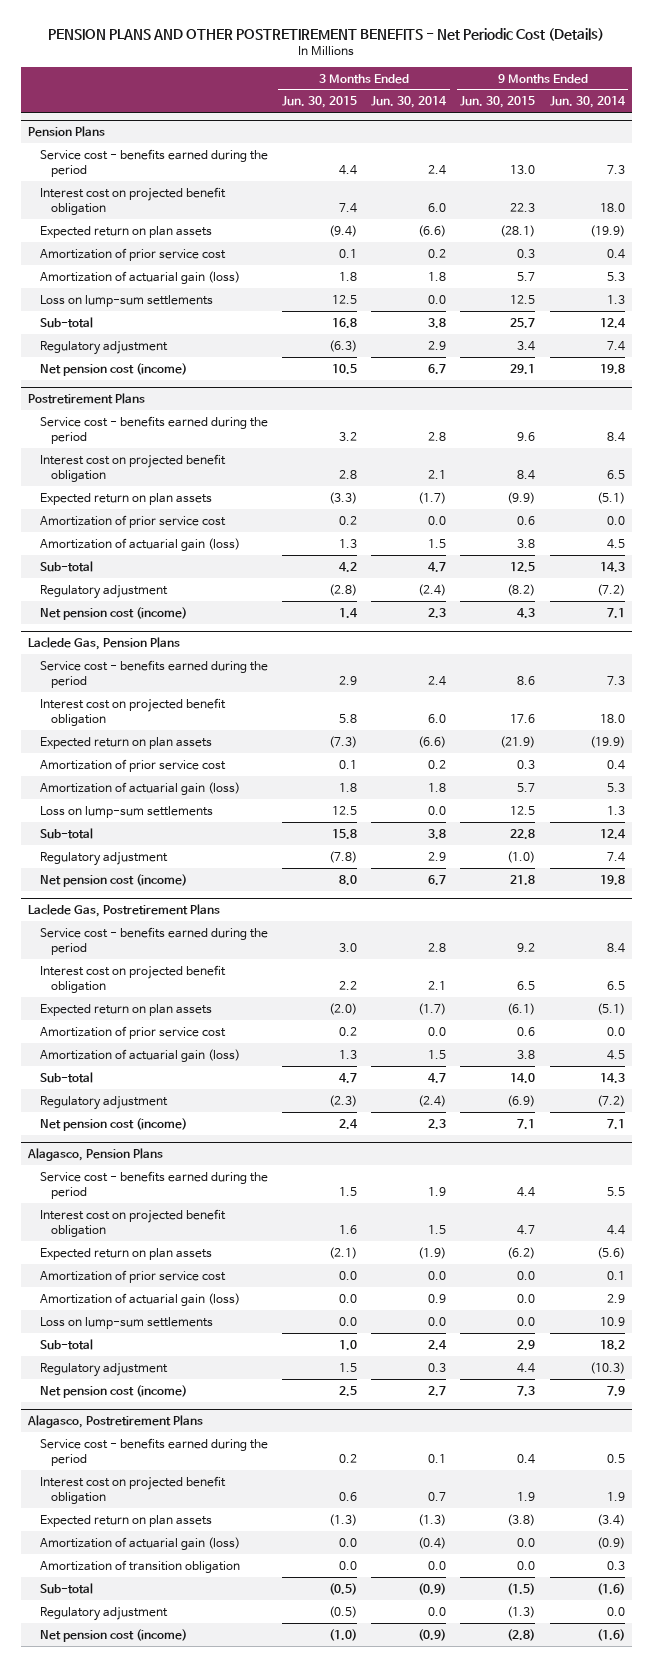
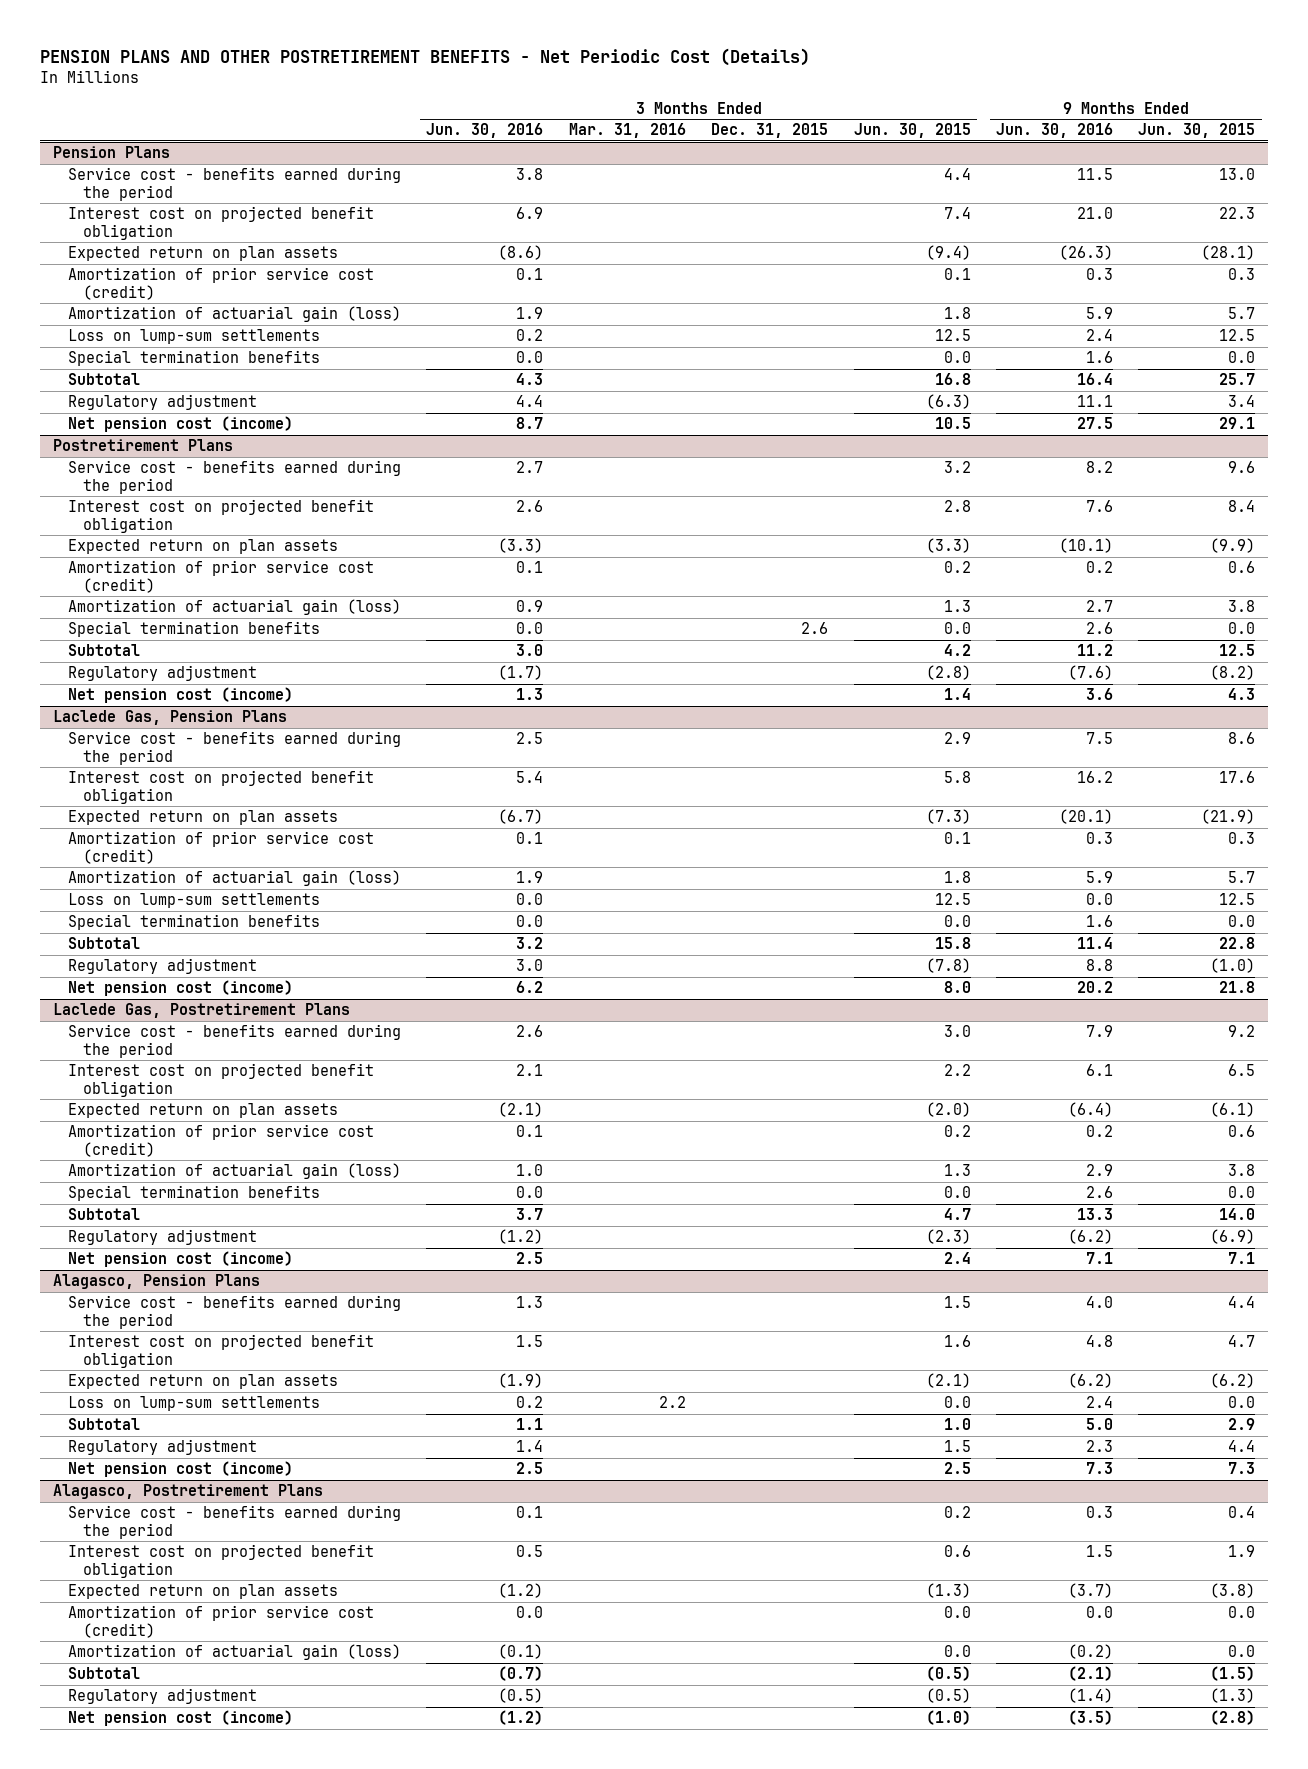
- | 3 Months Ended Jun. 30, 2015 | 3 Months Ended Jun. 30, 2014 | 9 Months Ended Jun. 30, 2015 | 9 Months Ended Jun. 30, 2014
+ | 3 Months Ended Jun. 30, 2016 | 3 Months Ended Mar. 31, 2016 | 3 Months Ended Dec. 31, 2015 | 3 Months Ended Jun. 30, 2015 | 9 Months Ended Jun. 30, 2016 | 9 Months Ended Jun. 30, 2015
@ Pension Plans
- Amortization of prior service cost | 0.1 | 0.2 | 0.3 | 0.4
+ Amortization of prior service cost (credit) | 0.1 | | | 0.1 | 0.3 | 0.3
- Sub-total | 16.8 | 3.8 | 25.7 | 12.4
+ Special termination benefits | 0.0 | | | 0.0 | 1.6 | 0.0
+ Subtotal | 4.3 | | | 16.8 | 16.4 | 25.7
@ Postretirement Plans
- Amortization of prior service cost | 0.2 | 0.0 | 0.6 | 0.0
+ Amortization of prior service cost (credit) | 0.1 | | | 0.2 | 0.2 | 0.6
- Sub-total | 4.2 | 4.7 | 12.5 | 14.3
+ Special termination benefits | 0.0 | | 2.6 | 0.0 | 2.6 | 0.0
+ Subtotal | 3.0 | | | 4.2 | 11.2 | 12.5
@ Laclede Gas, Pension Plans
- Amortization of prior service cost | 0.1 | 0.2 | 0.3 | 0.4
+ Amortization of prior service cost (credit) | 0.1 | | | 0.1 | 0.3 | 0.3
- Sub-total | 15.8 | 3.8 | 22.8 | 12.4
+ Special termination benefits | 0.0 | | | 0.0 | 1.6 | 0.0
+ Subtotal | 3.2 | | | 15.8 | 11.4 | 22.8
@ Laclede Gas, Postretirement Plans
- Amortization of prior service cost | 0.2 | 0.0 | 0.6 | 0.0
+ Amortization of prior service cost (credit) | 0.1 | | | 0.2 | 0.2 | 0.6
- Sub-total | 4.7 | 4.7 | 14.0 | 14.3
+ Special termination benefits | 0.0 | | | 0.0 | 2.6 | 0.0
+ Subtotal | 3.7 | | | 4.7 | 13.3 | 14.0
@ Alagasco, Pension Plans
- Amortization of prior service cost | 0.0 | 0.0 | 0.0 | 0.1
- Amortization of actuarial gain (loss) | 0.0 | 0.9 | 0.0 | 2.9
- Sub-total | 1.0 | 2.4 | 2.9 | 18.2
+ Subtotal | 1.1 | | | 1.0 | 5.0 | 2.9
@ Alagasco, Postretirement Plans
+ Amortization of prior service cost (credit) | 0.0 | | | 0.0 | 0.0 | 0.0
- Amortization of transition obligation | 0.0 | 0.0 | 0.0 | 0.3
- Sub-total | (0.5) | (0.9) | (1.5) | (1.6)
+ Subtotal | (0.7) | | | (0.5) | (2.1) | (1.5)

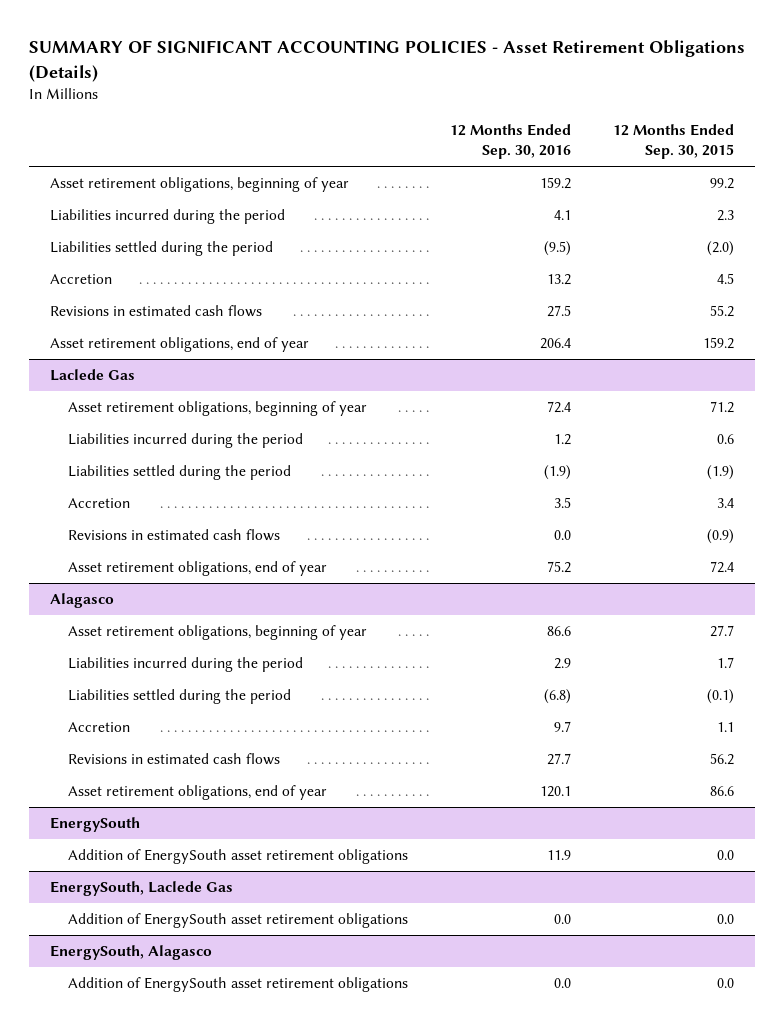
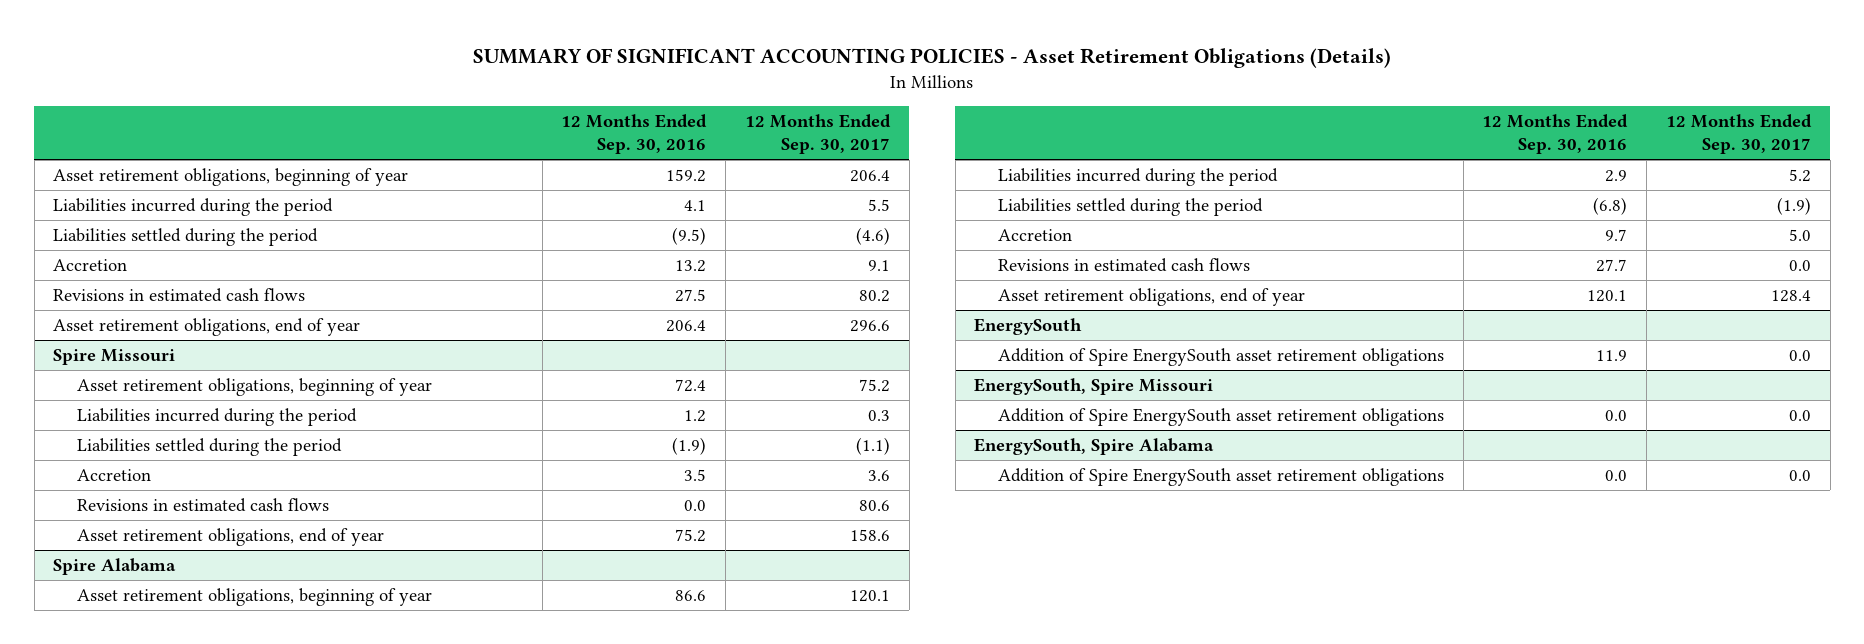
- | 12 Months Ended Sep. 30, 2016 | 12 Months Ended Sep. 30, 2015
+ | 12 Months Ended Sep. 30, 2016 | 12 Months Ended Sep. 30, 2017
- Laclede Gas
+ Spire Missouri
- Alagasco
+ Spire Alabama
@ EnergySouth
- Addition of EnergySouth asset retirement obligations | 11.9 | 0.0
- EnergySouth, Laclede Gas
- Addition of EnergySouth asset retirement obligations | 0.0 | 0.0
- EnergySouth, Alagasco
- Addition of EnergySouth asset retirement obligations | 0.0 | 0.0
@ EnergySouth
+ Addition of Spire EnergySouth asset retirement obligations | 11.9 | 0.0
+ EnergySouth, Spire Missouri
+ Addition of Spire EnergySouth asset retirement obligations | 0.0 | 0.0
+ EnergySouth, Spire Alabama
+ Addition of Spire EnergySouth asset retirement obligations | 0.0 | 0.0

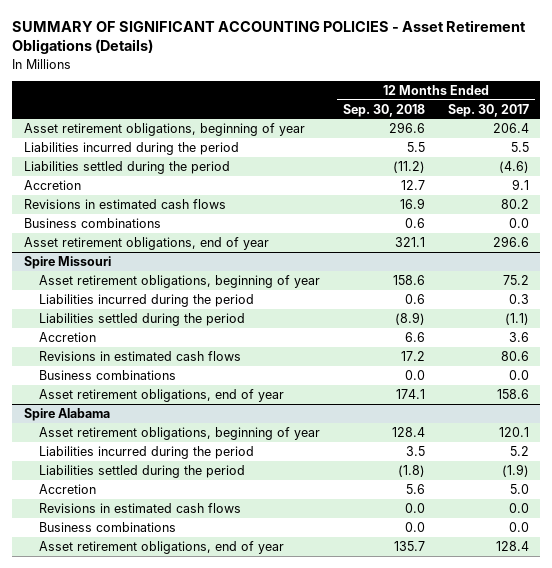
- | 12 Months Ended Sep. 30, 2016 | 12 Months Ended Sep. 30, 2017
+ | 12 Months Ended Sep. 30, 2018 | 12 Months Ended Sep. 30, 2017
+ Business combinations | 0.6 | 0.0
@ Spire Missouri
+ Business combinations | 0.0 | 0.0
@ Spire Alabama
+ Business combinations | 0.0 | 0.0
- EnergySouth
- Addition of Spire EnergySouth asset retirement obligations | 11.9 | 0.0
- EnergySouth, Spire Missouri
- Addition of Spire EnergySouth asset retirement obligations | 0.0 | 0.0
- EnergySouth, Spire Alabama
- Addition of Spire EnergySouth asset retirement obligations | 0.0 | 0.0

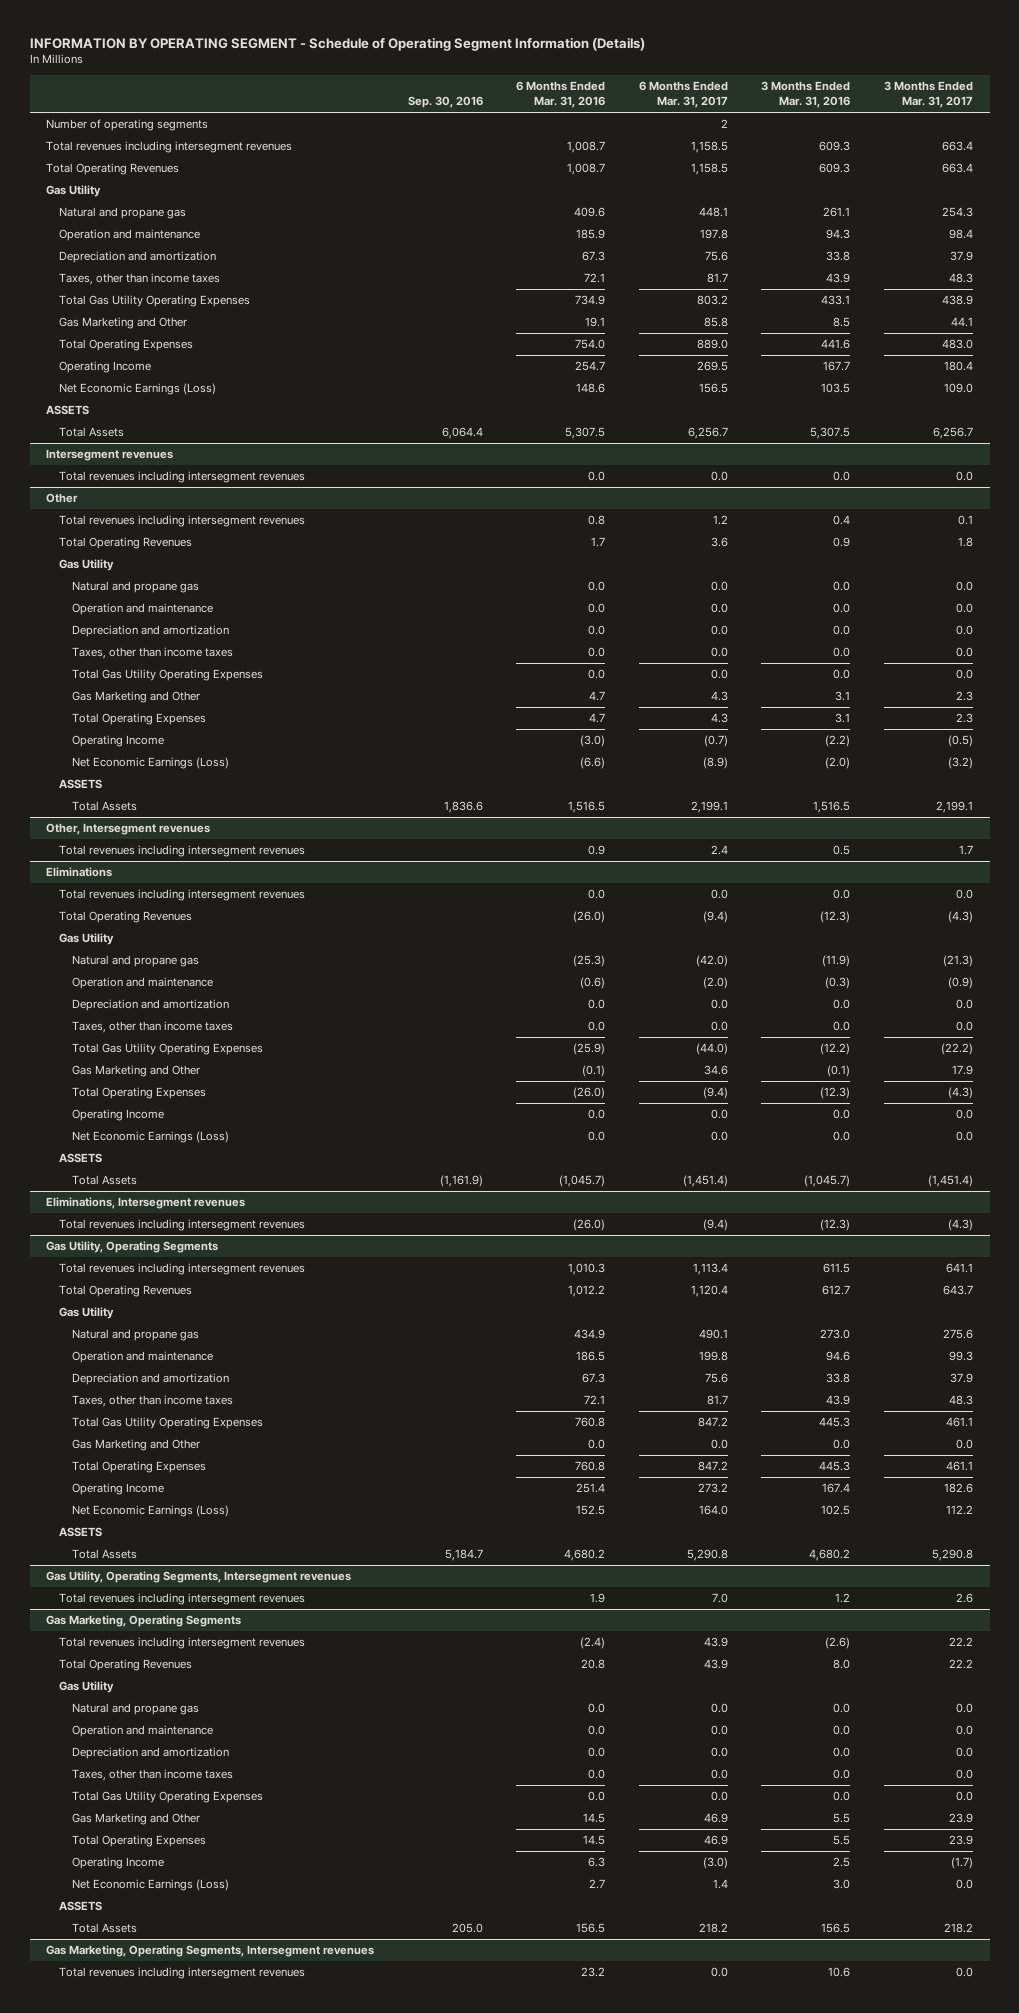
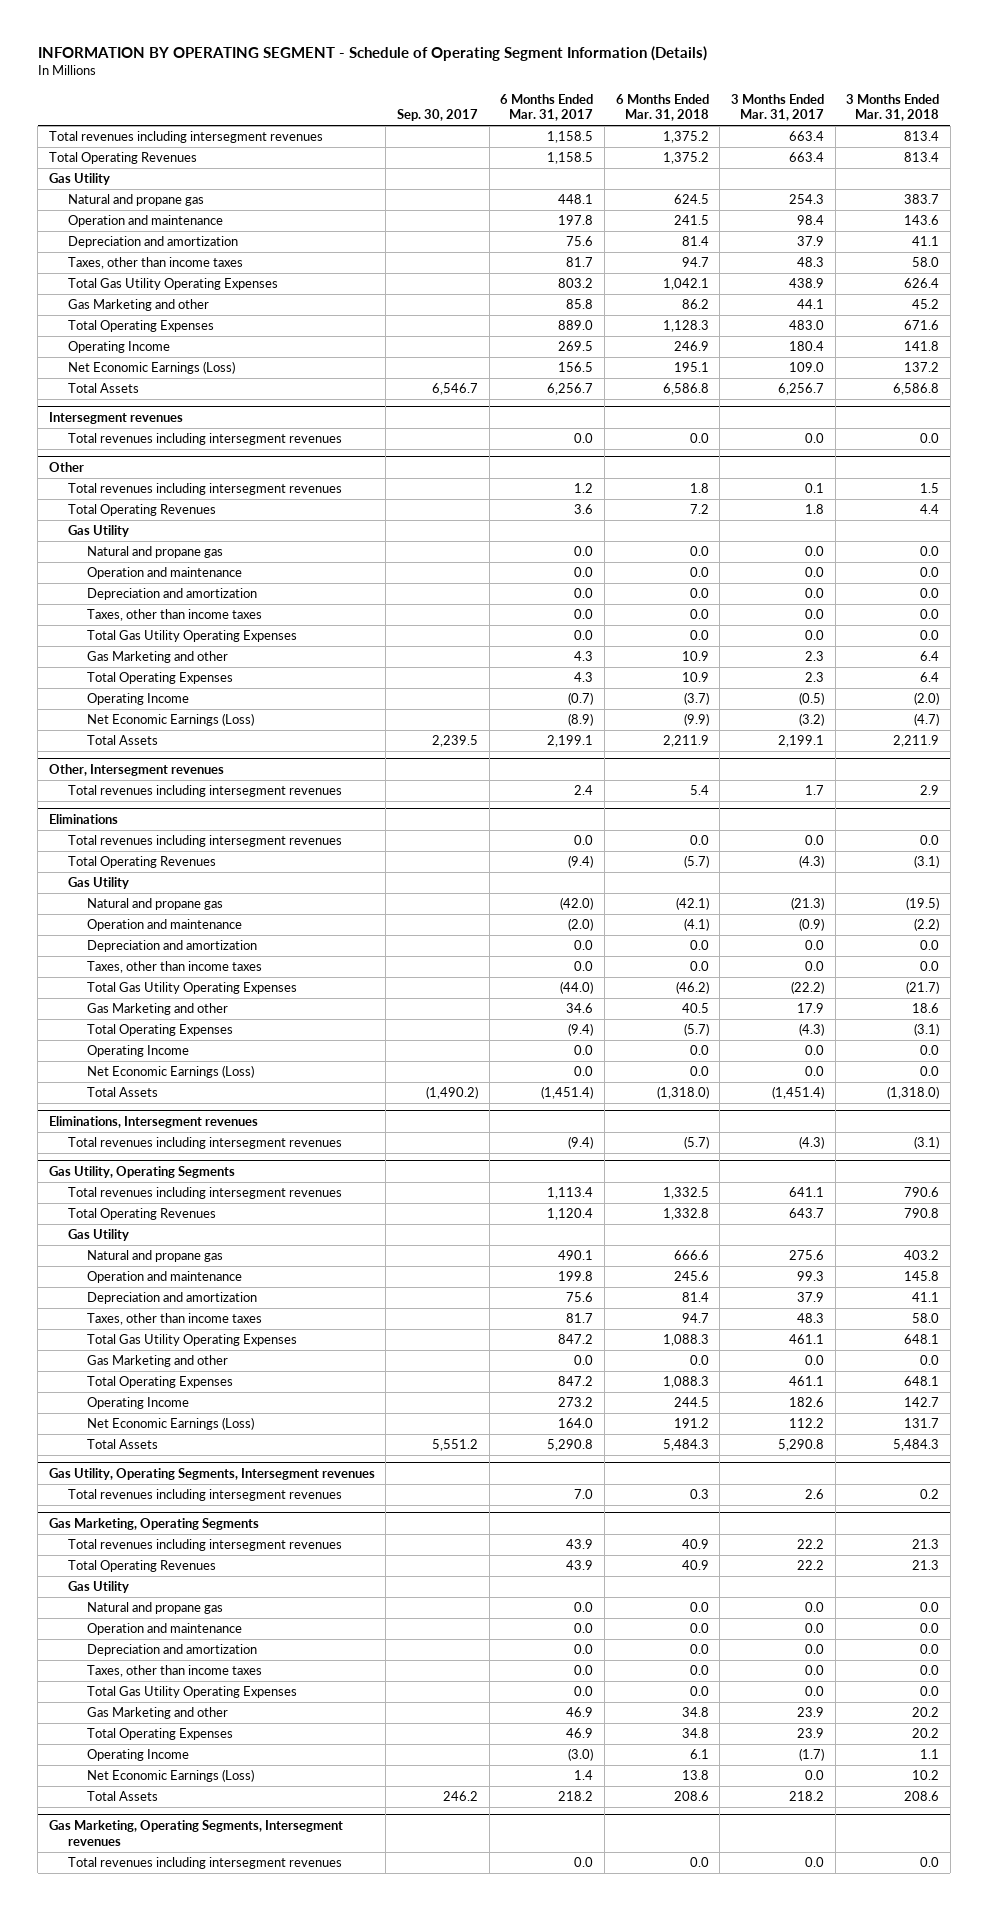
- | Sep. 30, 2016 | 6 Months Ended Mar. 31, 2016 | 6 Months Ended Mar. 31, 2017 | 3 Months Ended Mar. 31, 2016 | 3 Months Ended Mar. 31, 2017
+ | Sep. 30, 2017 | 6 Months Ended Mar. 31, 2017 | 6 Months Ended Mar. 31, 2018 | 3 Months Ended Mar. 31, 2017 | 3 Months Ended Mar. 31, 2018
- Number of operating segments | | | 2 | |
- Gas Marketing and Other | | 19.1 | 85.8 | 8.5 | 44.1
+ Gas Marketing and other | | 85.8 | 86.2 | 44.1 | 45.2
- ASSETS
@ Other
- Gas Marketing and Other | | 4.7 | 4.3 | 3.1 | 2.3
+ Gas Marketing and other | | 4.3 | 10.9 | 2.3 | 6.4
- ASSETS
@ Eliminations
- Gas Marketing and Other | | (0.1) | 34.6 | (0.1) | 17.9
+ Gas Marketing and other | | 34.6 | 40.5 | 17.9 | 18.6
- ASSETS
@ Gas Utility, Operating Segments
- Gas Marketing and Other | | 0.0 | 0.0 | 0.0 | 0.0
+ Gas Marketing and other | | 0.0 | 0.0 | 0.0 | 0.0
- ASSETS
@ Gas Marketing, Operating Segments
- Gas Marketing and Other | | 14.5 | 46.9 | 5.5 | 23.9
+ Gas Marketing and other | | 46.9 | 34.8 | 23.9 | 20.2
- ASSETS

